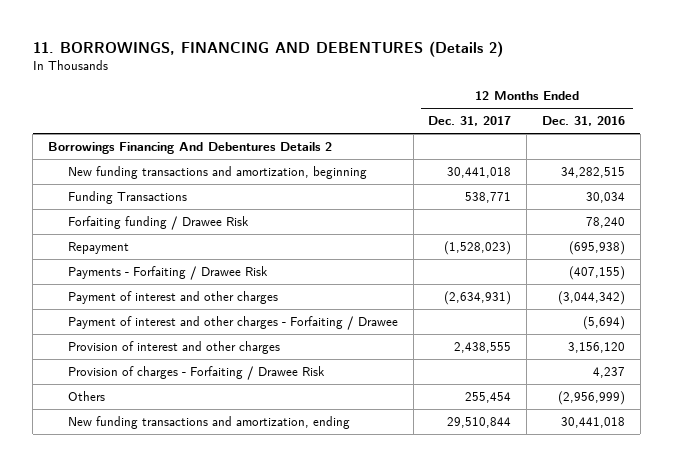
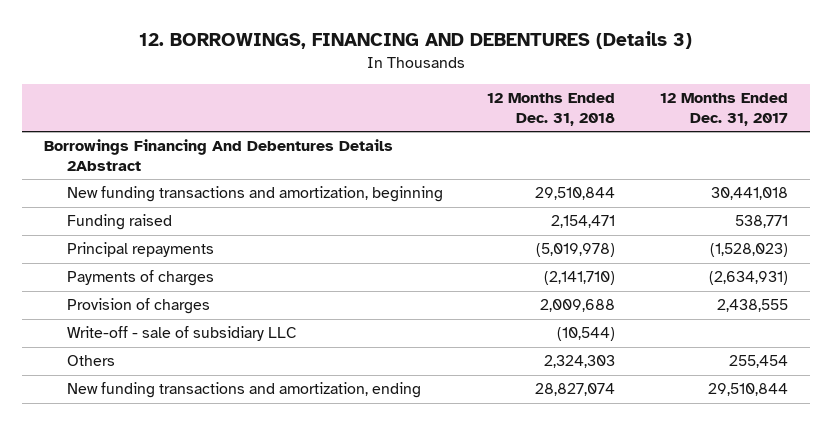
- 11. BORROWINGS, FINANCING AND DEBENTURES (Details 2)
+ 12. BORROWINGS, FINANCING AND DEBENTURES (Details 3)
- | 12 Months Ended Dec. 31, 2017 | 12 Months Ended Dec. 31, 2016
+ | 12 Months Ended Dec. 31, 2018 | 12 Months Ended Dec. 31, 2017
- Borrowings Financing And Debentures Details 2
+ Borrowings Financing And Debentures Details 2Abstract
- Funding Transactions | 538,771 | 30,034
- Forfaiting funding / Drawee Risk | | 78,240
- Repayment | (1,528,023) | (695,938)
- Payments - Forfaiting / Drawee Risk | | (407,155)
- Payment of interest and other charges | (2,634,931) | (3,044,342)
- Payment of interest and other charges - Forfaiting / Drawee | | (5,694)
- Provision of interest and other charges | 2,438,555 | 3,156,120
- Provision of charges - Forfaiting / Drawee Risk | | 4,237
+ Funding raised | 2,154,471 | 538,771
+ Principal repayments | (5,019,978) | (1,528,023)
+ Payments of charges | (2,141,710) | (2,634,931)
+ Provision of charges | 2,009,688 | 2,438,555
+ Write-off - sale of subsidiary LLC | (10,544) |

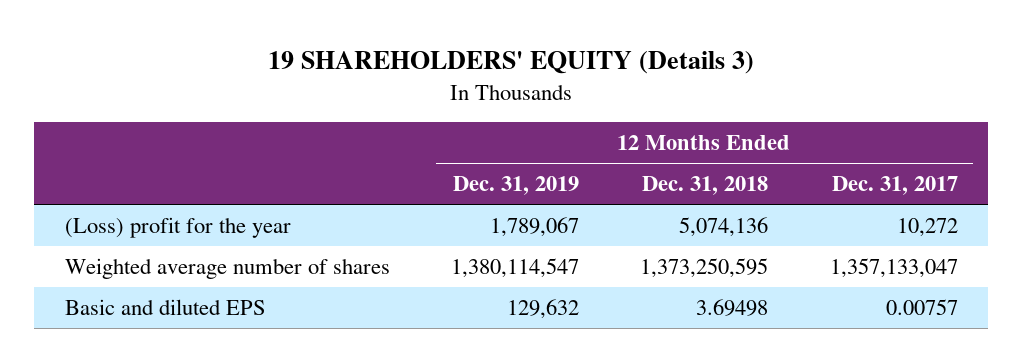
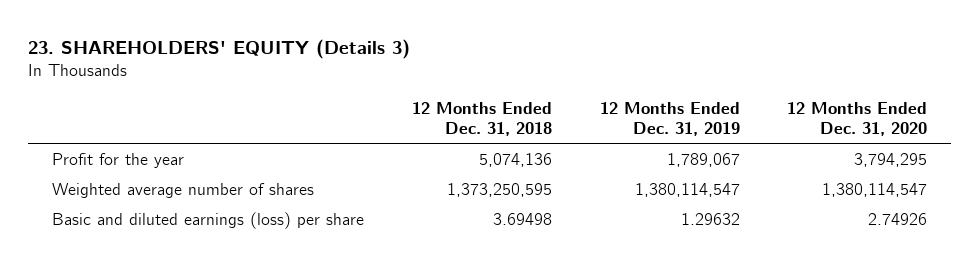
- 19 SHAREHOLDERS' EQUITY (Details 3)
+ 23. SHAREHOLDERS' EQUITY (Details 3)
- | 12 Months Ended Dec. 31, 2019 | 12 Months Ended Dec. 31, 2018 | 12 Months Ended Dec. 31, 2017
+ | 12 Months Ended Dec. 31, 2018 | 12 Months Ended Dec. 31, 2019 | 12 Months Ended Dec. 31, 2020
- (Loss) profit for the year | 1,789,067 | 5,074,136 | 10,272
+ Profit for the year | 5,074,136 | 1,789,067 | 3,794,295
- Basic and diluted EPS | 129,632 | 3.69498 | 0.00757
+ Basic and diluted earnings (loss) per share | 3.69498 | 1.29632 | 2.74926

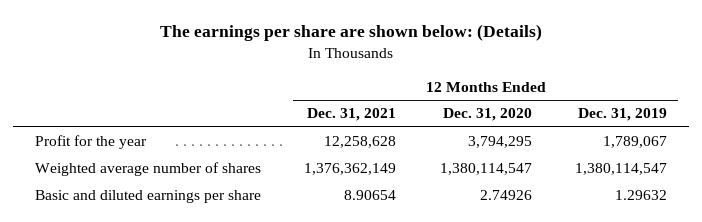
- 23. SHAREHOLDERS' EQUITY (Details 3)
+ The earnings per share are shown below: (Details)
- | 12 Months Ended Dec. 31, 2018 | 12 Months Ended Dec. 31, 2019 | 12 Months Ended Dec. 31, 2020
+ | 12 Months Ended Dec. 31, 2021 | 12 Months Ended Dec. 31, 2020 | 12 Months Ended Dec. 31, 2019
- Basic and diluted earnings (loss) per share | 3.69498 | 1.29632 | 2.74926
+ Basic and diluted earnings per share | 8.90654 | 2.74926 | 1.29632

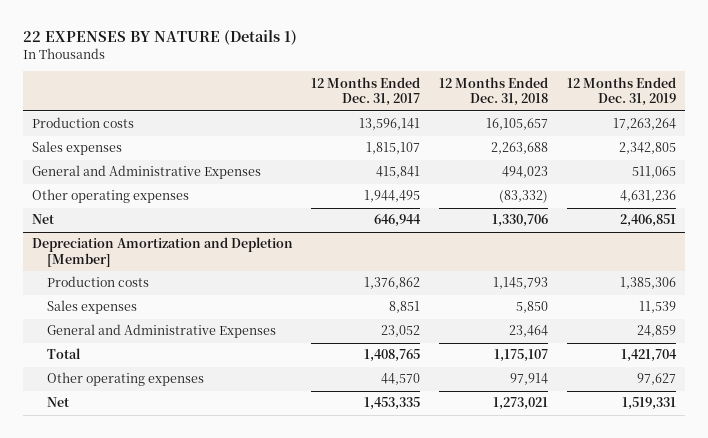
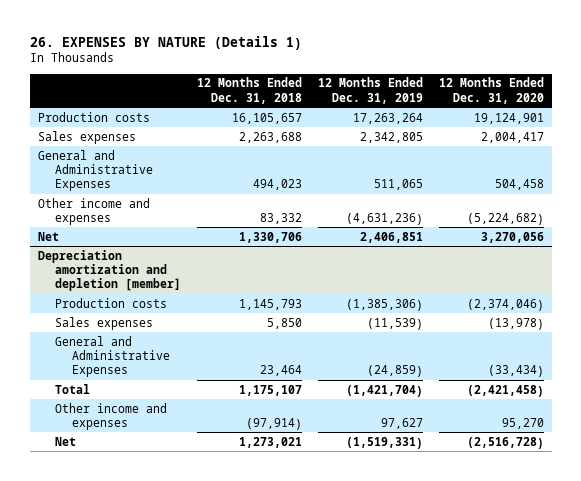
- 22 EXPENSES BY NATURE (Details 1)
+ 26. EXPENSES BY NATURE (Details 1)
- | 12 Months Ended Dec. 31, 2017 | 12 Months Ended Dec. 31, 2018 | 12 Months Ended Dec. 31, 2019
+ | 12 Months Ended Dec. 31, 2018 | 12 Months Ended Dec. 31, 2019 | 12 Months Ended Dec. 31, 2020
- Other operating expenses | 1,944,495 | (83,332) | 4,631,236
+ Other income and expenses | 83,332 | (4,631,236) | (5,224,682)
- Depreciation Amortization and Depletion [Member]
- Production costs | 1,376,862 | 1,145,793 | 1,385,306
- Sales expenses | 8,851 | 5,850 | 11,539
- General and Administrative Expenses | 23,052 | 23,464 | 24,859
- Total | 1,408,765 | 1,175,107 | 1,421,704
- Other operating expenses | 44,570 | 97,914 | 97,627
- Net | 1,453,335 | 1,273,021 | 1,519,331
+ Depreciation amortization and depletion [member]
+ Production costs | 1,145,793 | (1,385,306) | (2,374,046)
+ Sales expenses | 5,850 | (11,539) | (13,978)
+ General and Administrative Expenses | 23,464 | (24,859) | (33,434)
+ Total | 1,175,107 | (1,421,704) | (2,421,458)
+ Other income and expenses | (97,914) | 97,627 | 95,270
+ Net | 1,273,021 | (1,519,331) | (2,516,728)

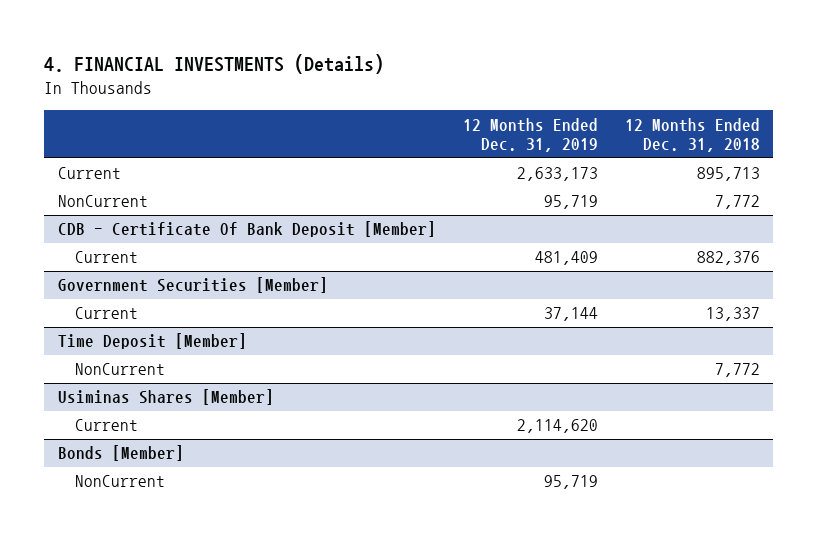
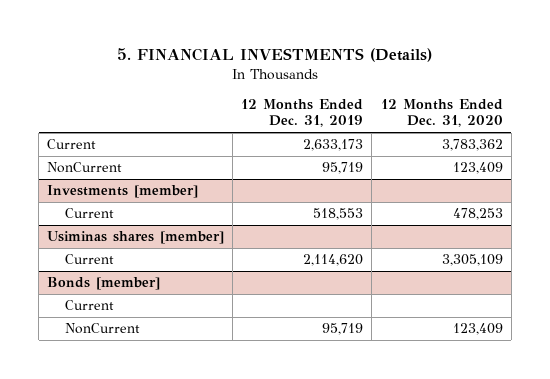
- 4. FINANCIAL INVESTMENTS (Details)
+ 5. FINANCIAL INVESTMENTS (Details)
- | 12 Months Ended Dec. 31, 2019 | 12 Months Ended Dec. 31, 2018
+ | 12 Months Ended Dec. 31, 2019 | 12 Months Ended Dec. 31, 2020
- CDB - Certificate Of Bank Deposit [Member]
- Current | 481,409 | 882,376
- Government Securities [Member]
- Current | 37,144 | 13,337
- Time Deposit [Member]
- NonCurrent | | 7,772
- Usiminas Shares [Member]
+ Investments [member]
+ Current | 518,553 | 478,253
+ Usiminas shares [member]
- Bonds [Member]
+ Bonds [member]
+ Current

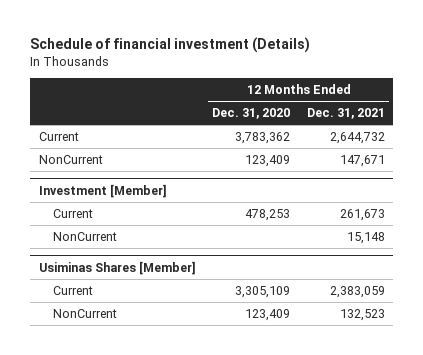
- 5. FINANCIAL INVESTMENTS (Details)
+ Schedule of financial investment (Details)
- | 12 Months Ended Dec. 31, 2019 | 12 Months Ended Dec. 31, 2020
+ | 12 Months Ended Dec. 31, 2020 | 12 Months Ended Dec. 31, 2021
- Investments [member]
+ Investment [Member]
- Usiminas shares [member]
+ NonCurrent | | 15,148
+ Usiminas Shares [Member]
- Bonds [member]
- Current

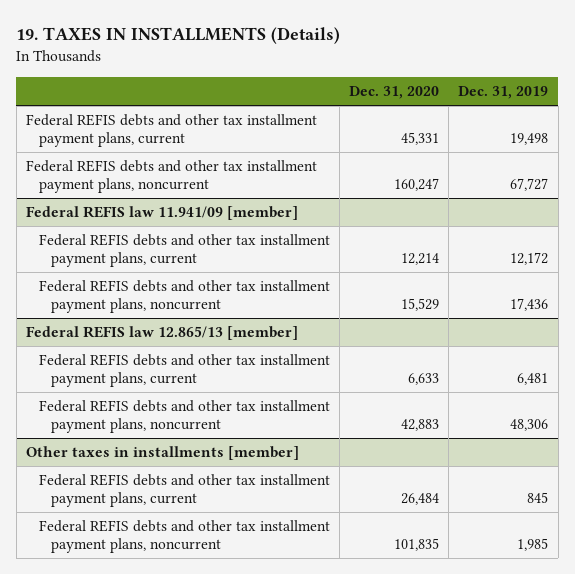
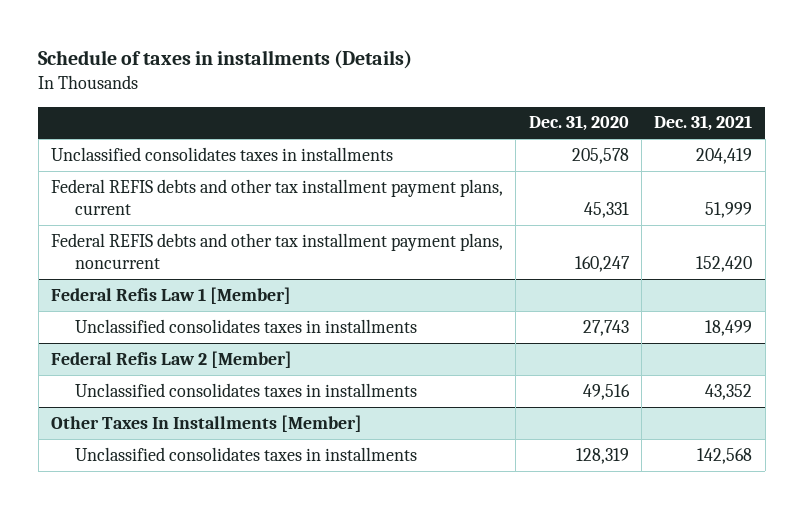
- 19. TAXES IN INSTALLMENTS (Details)
+ Schedule of taxes in installments (Details)
- | Dec. 31, 2020 | Dec. 31, 2019
+ | Dec. 31, 2020 | Dec. 31, 2021
+ Unclassified consolidates taxes in installments | 205,578 | 204,419
- Federal REFIS law 11.941/09 [member]
- Federal REFIS debts and other tax installment payment plans, current | 12,214 | 12,172
- Federal REFIS debts and other tax installment payment plans, noncurrent | 15,529 | 17,436
- Federal REFIS law 12.865/13 [member]
- Federal REFIS debts and other tax installment payment plans, current | 6,633 | 6,481
- Federal REFIS debts and other tax installment payment plans, noncurrent | 42,883 | 48,306
- Other taxes in installments [member]
- Federal REFIS debts and other tax installment payment plans, current | 26,484 | 845
- Federal REFIS debts and other tax installment payment plans, noncurrent | 101,835 | 1,985
+ Federal Refis Law 1 [Member]
+ Unclassified consolidates taxes in installments | 27,743 | 18,499
+ Federal Refis Law 2 [Member]
+ Unclassified consolidates taxes in installments | 49,516 | 43,352
+ Other Taxes In Installments [Member]
+ Unclassified consolidates taxes in installments | 128,319 | 142,568

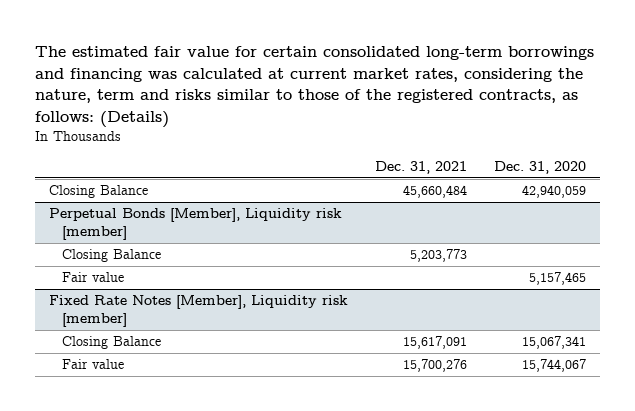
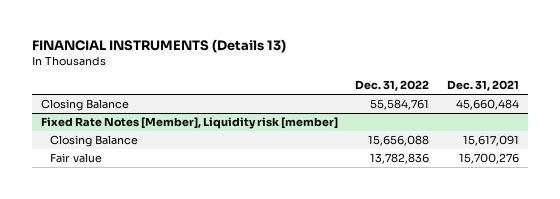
- The estimated fair value for certain consolidated long-term borrowings and financing was calculated at current market rates, considering the nature, term and risks similar to those of the registered contracts, as follows: (Details)
+ FINANCIAL INSTRUMENTS (Details 13)
- | Dec. 31, 2021 | Dec. 31, 2020
+ | Dec. 31, 2022 | Dec. 31, 2021
- Perpetual Bonds [Member], Liquidity risk [member]
- Closing Balance | 5,203,773 |
- Fair value | | 5,157,465

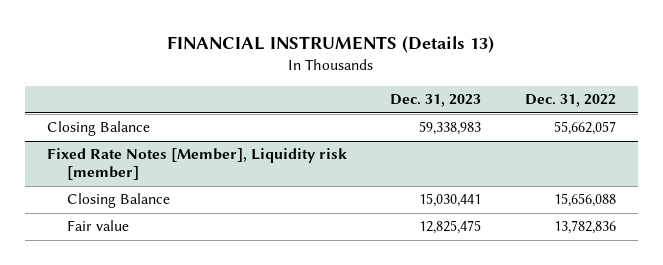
- | Dec. 31, 2022 | Dec. 31, 2021
+ | Dec. 31, 2023 | Dec. 31, 2022
- Closing Balance | 55,584,761 | 45,660,484
+ Closing Balance | 59,338,983 | 55,662,057

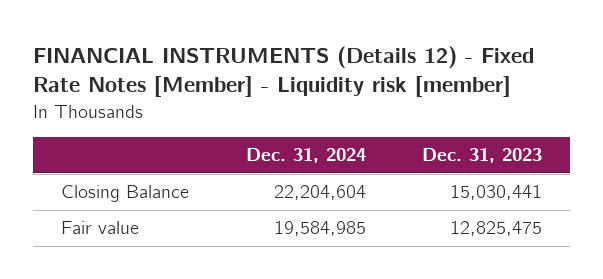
- FINANCIAL INSTRUMENTS (Details 13)
+ FINANCIAL INSTRUMENTS (Details 12) - Fixed Rate Notes [Member] - Liquidity risk [member]
- | Dec. 31, 2023 | Dec. 31, 2022
+ | Dec. 31, 2024 | Dec. 31, 2023
- Closing Balance | 59,338,983 | 55,662,057
- Fixed Rate Notes [Member], Liquidity risk [member]

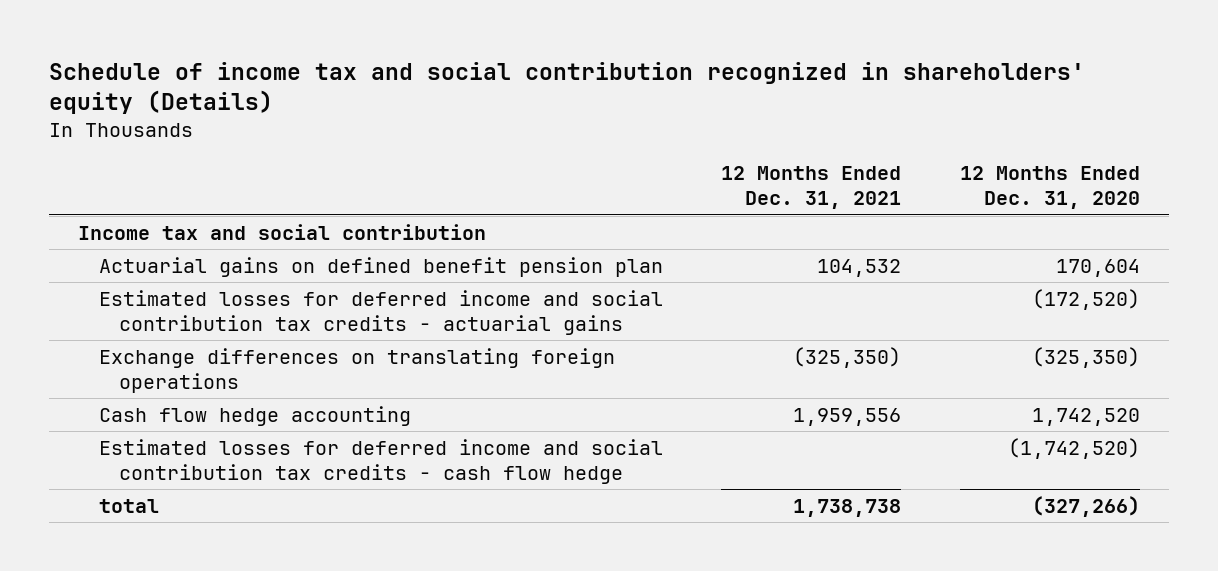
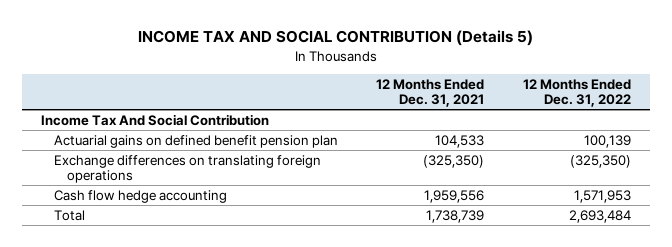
- Schedule of income tax and social contribution recognized in shareholders' equity (Details)
+ INCOME TAX AND SOCIAL CONTRIBUTION (Details 5)
- | 12 Months Ended Dec. 31, 2021 | 12 Months Ended Dec. 31, 2020
+ | 12 Months Ended Dec. 31, 2021 | 12 Months Ended Dec. 31, 2022
- Income tax and social contribution
- Actuarial gains on defined benefit pension plan | 104,532 | 170,604
- Estimated losses for deferred income and social contribution tax credits - actuarial gains | | (172,520)
+ Income Tax And Social Contribution
+ Actuarial gains on defined benefit pension plan | 104,533 | 100,139
- Estimated losses for deferred income and social contribution tax credits - cash flow hedge | | (1,742,520)
- total | 1,738,738 | (327,266)
+ Total | 1,738,739 | 2,693,484

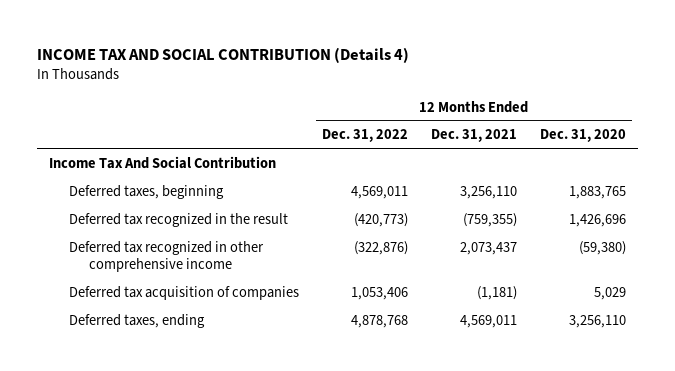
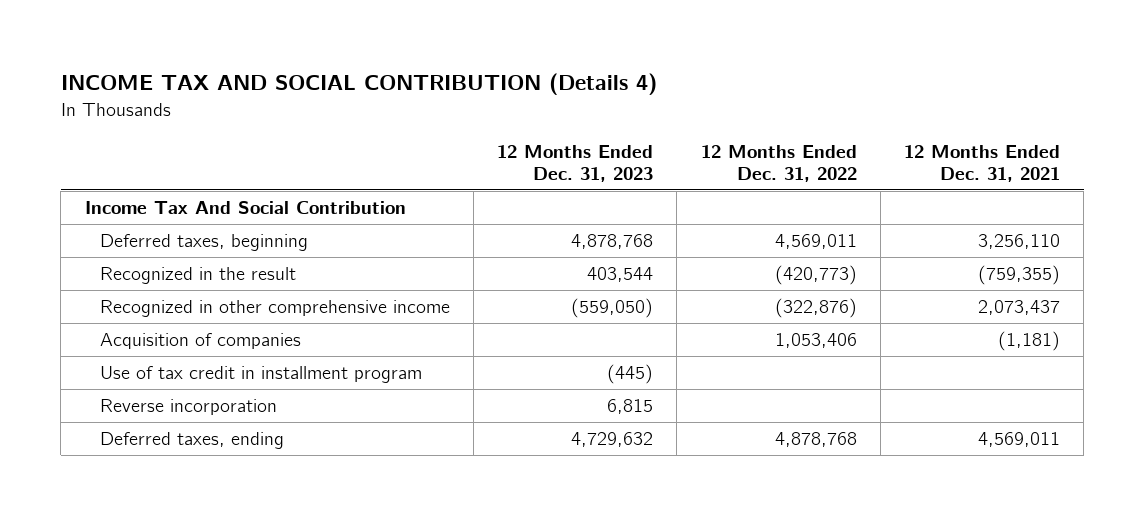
- | 12 Months Ended Dec. 31, 2022 | 12 Months Ended Dec. 31, 2021 | 12 Months Ended Dec. 31, 2020
+ | 12 Months Ended Dec. 31, 2023 | 12 Months Ended Dec. 31, 2022 | 12 Months Ended Dec. 31, 2021
- Deferred tax recognized in the result | (420,773) | (759,355) | 1,426,696
- Deferred tax recognized in other comprehensive income | (322,876) | 2,073,437 | (59,380)
- Deferred tax acquisition of companies | 1,053,406 | (1,181) | 5,029
+ Recognized in the result | 403,544 | (420,773) | (759,355)
+ Recognized in other comprehensive income | (559,050) | (322,876) | 2,073,437
+ Acquisition of companies | | 1,053,406 | (1,181)
+ Use of tax credit in installment program | (445) | |
+ Reverse incorporation | 6,815 | |

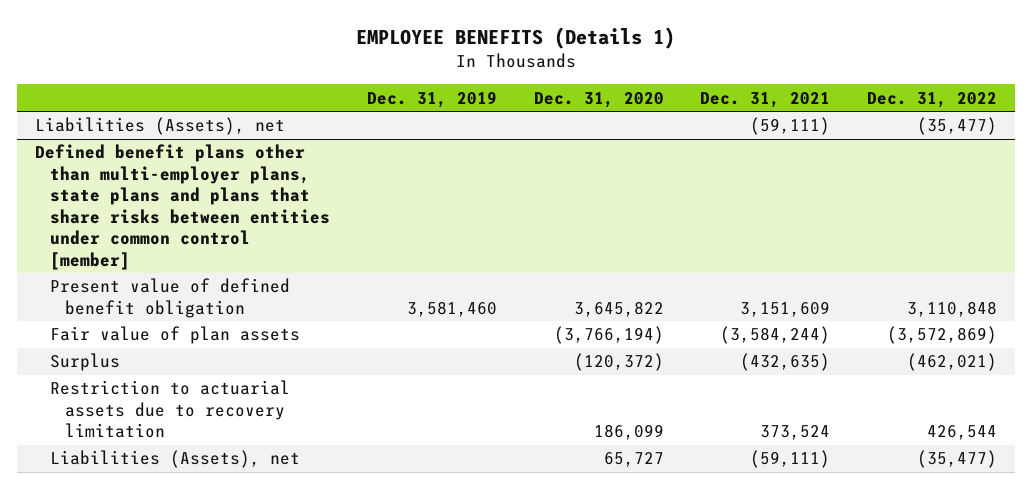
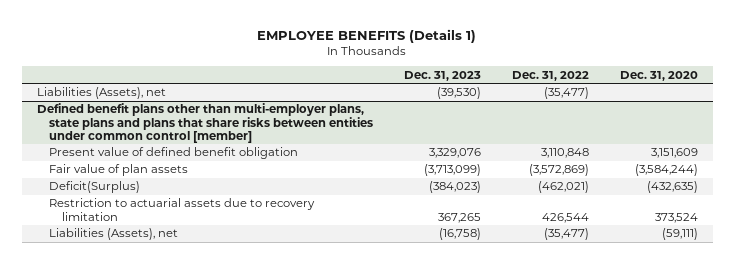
- | Dec. 31, 2019 | Dec. 31, 2020 | Dec. 31, 2021 | Dec. 31, 2022
+ | Dec. 31, 2023 | Dec. 31, 2022 | Dec. 31, 2020
@ Defined benefit plans other than multi-employer plans, state plans and plans that share risks between entities under common control [member]
- Present value of defined benefit obligation | 3,581,460 | 3,645,822 | 3,151,609 | 3,110,848
- Fair value of plan assets | | (3,766,194) | (3,584,244) | (3,572,869)
- Surplus | | (120,372) | (432,635) | (462,021)
- Restriction to actuarial assets due to recovery limitation | | 186,099 | 373,524 | 426,544
- Liabilities (Assets), net | | 65,727 | (59,111) | (35,477)
+ Present value of defined benefit obligation | 3,329,076 | 3,110,848 | 3,151,609
+ Fair value of plan assets | (3,713,099) | (3,572,869) | (3,584,244)
+ Deficit(Surplus) | (384,023) | (462,021) | (432,635)
+ Restriction to actuarial assets due to recovery limitation | 367,265 | 426,544 | 373,524
+ Liabilities (Assets), net | (16,758) | (35,477) | (59,111)

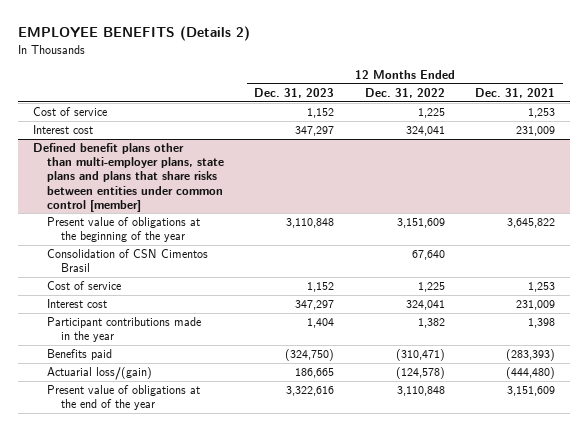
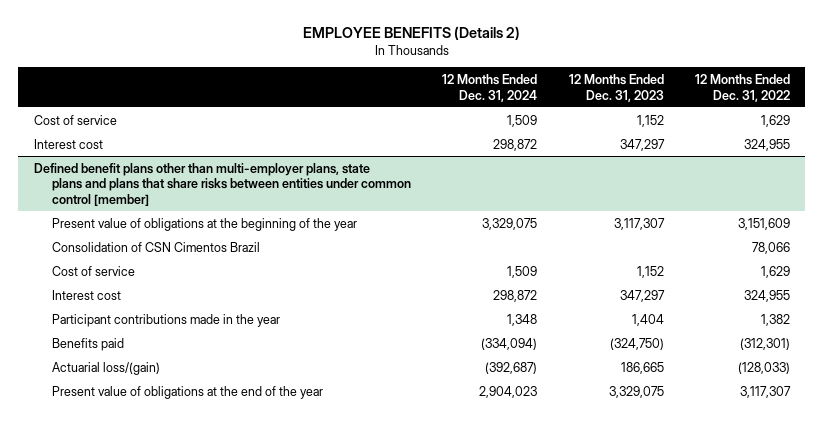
- | 12 Months Ended Dec. 31, 2023 | 12 Months Ended Dec. 31, 2022 | 12 Months Ended Dec. 31, 2021
+ | 12 Months Ended Dec. 31, 2024 | 12 Months Ended Dec. 31, 2023 | 12 Months Ended Dec. 31, 2022
- Cost of service | 1,152 | 1,225 | 1,253
- Interest cost | 347,297 | 324,041 | 231,009
+ Cost of service | 1,509 | 1,152 | 1,629
+ Interest cost | 298,872 | 347,297 | 324,955
@ Defined benefit plans other than multi-employer plans, state plans and plans that share risks between entities under common control [member]
- Present value of obligations at the beginning of the year | 3,110,848 | 3,151,609 | 3,645,822
- Consolidation of CSN Cimentos Brasil | | 67,640 |
- Cost of service | 1,152 | 1,225 | 1,253
- Interest cost | 347,297 | 324,041 | 231,009
+ Present value of obligations at the beginning of the year | 3,329,075 | 3,117,307 | 3,151,609
+ Consolidation of CSN Cimentos Brazil | | | 78,066
+ Cost of service | 1,509 | 1,152 | 1,629
+ Interest cost | 298,872 | 347,297 | 324,955
- Benefits paid | (324,750) | (310,471) | (283,393)
- Actuarial loss/(gain) | 186,665 | (124,578) | (444,480)
- Present value of obligations at the end of the year | 3,322,616 | 3,110,848 | 3,151,609
+ Benefits paid | (334,094) | (324,750) | (312,301)
+ Actuarial loss/(gain) | (392,687) | 186,665 | (128,033)
+ Present value of obligations at the end of the year | 2,904,023 | 3,329,075 | 3,117,307

